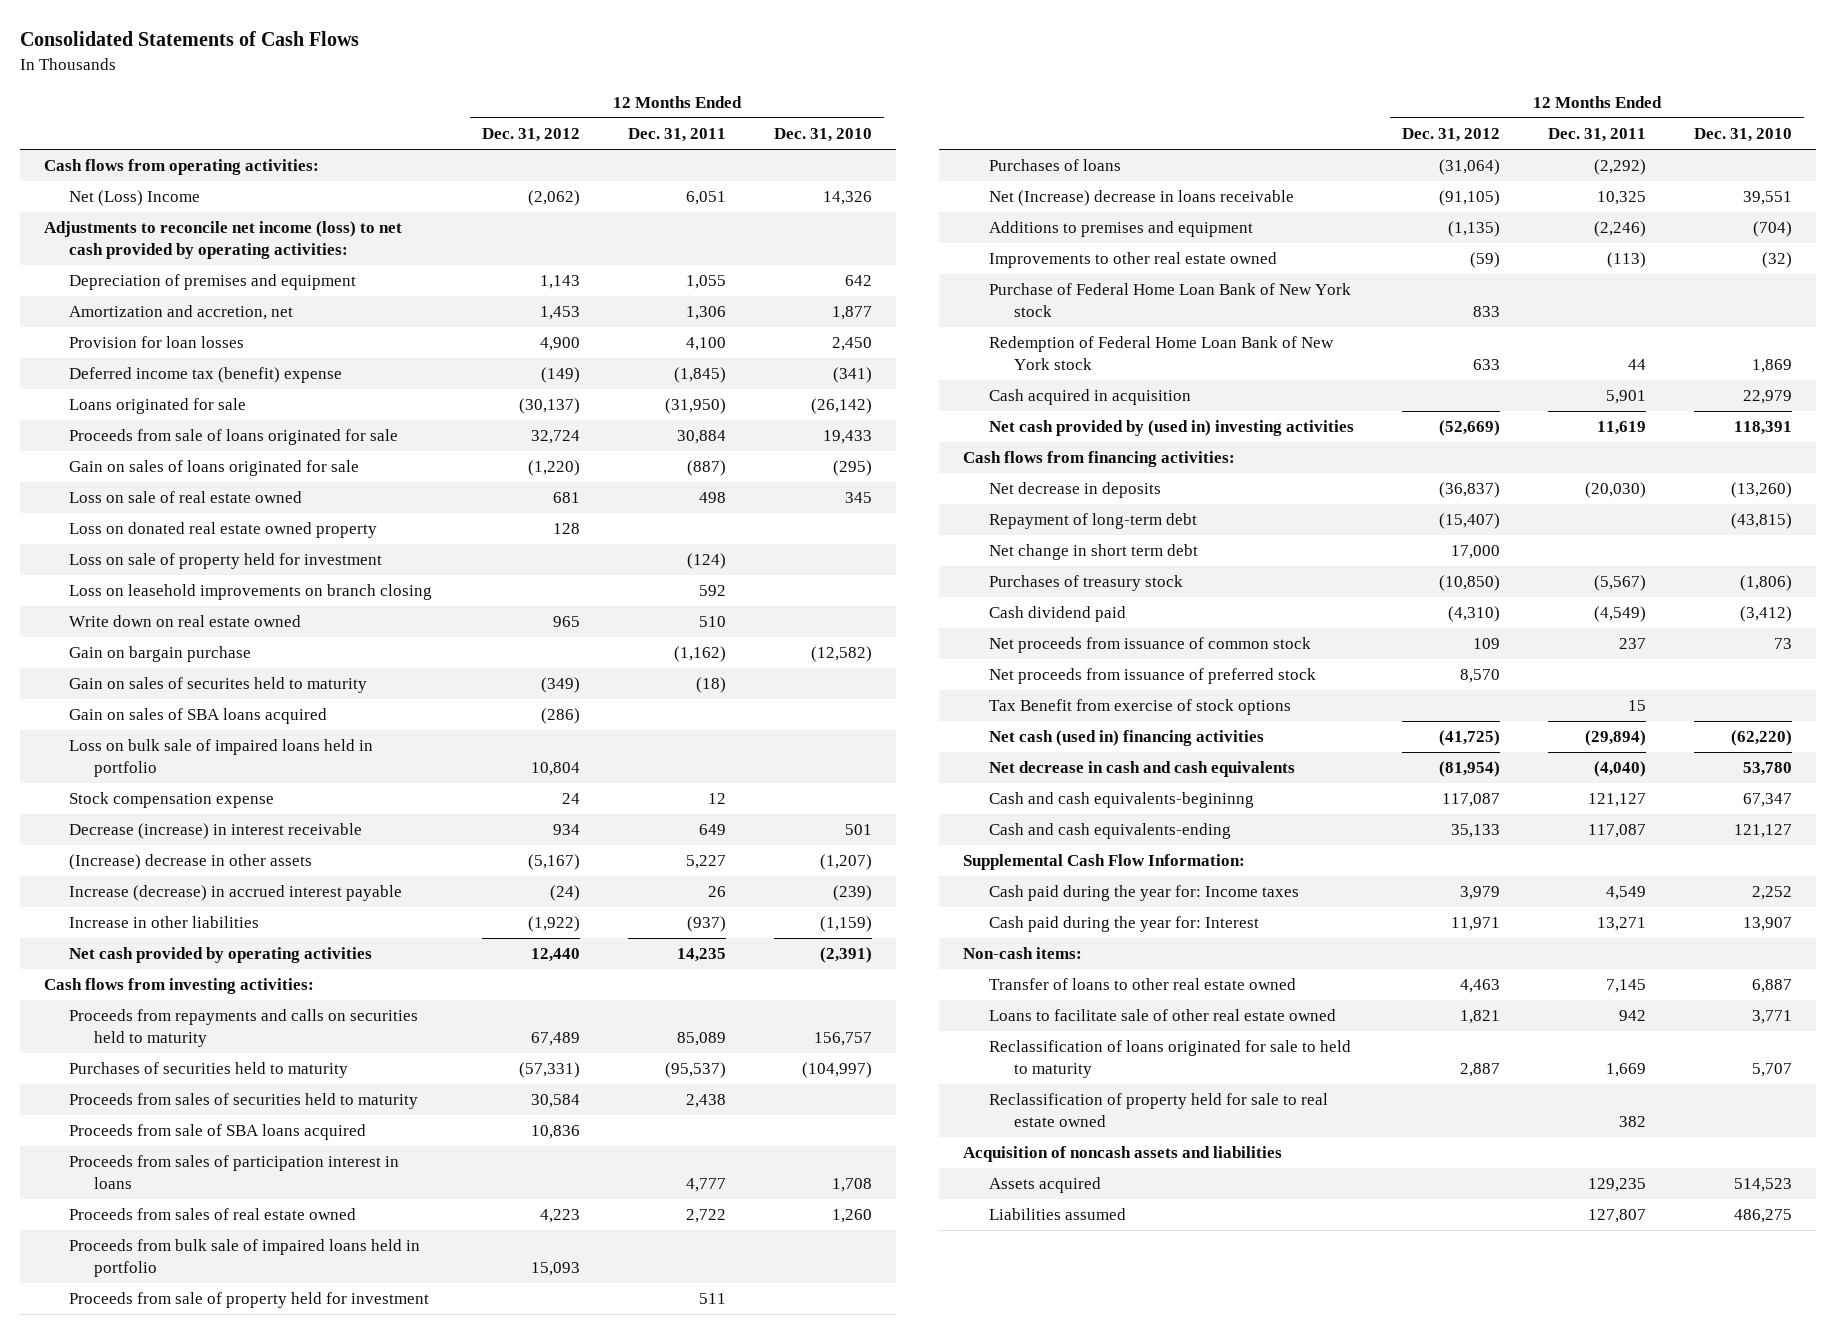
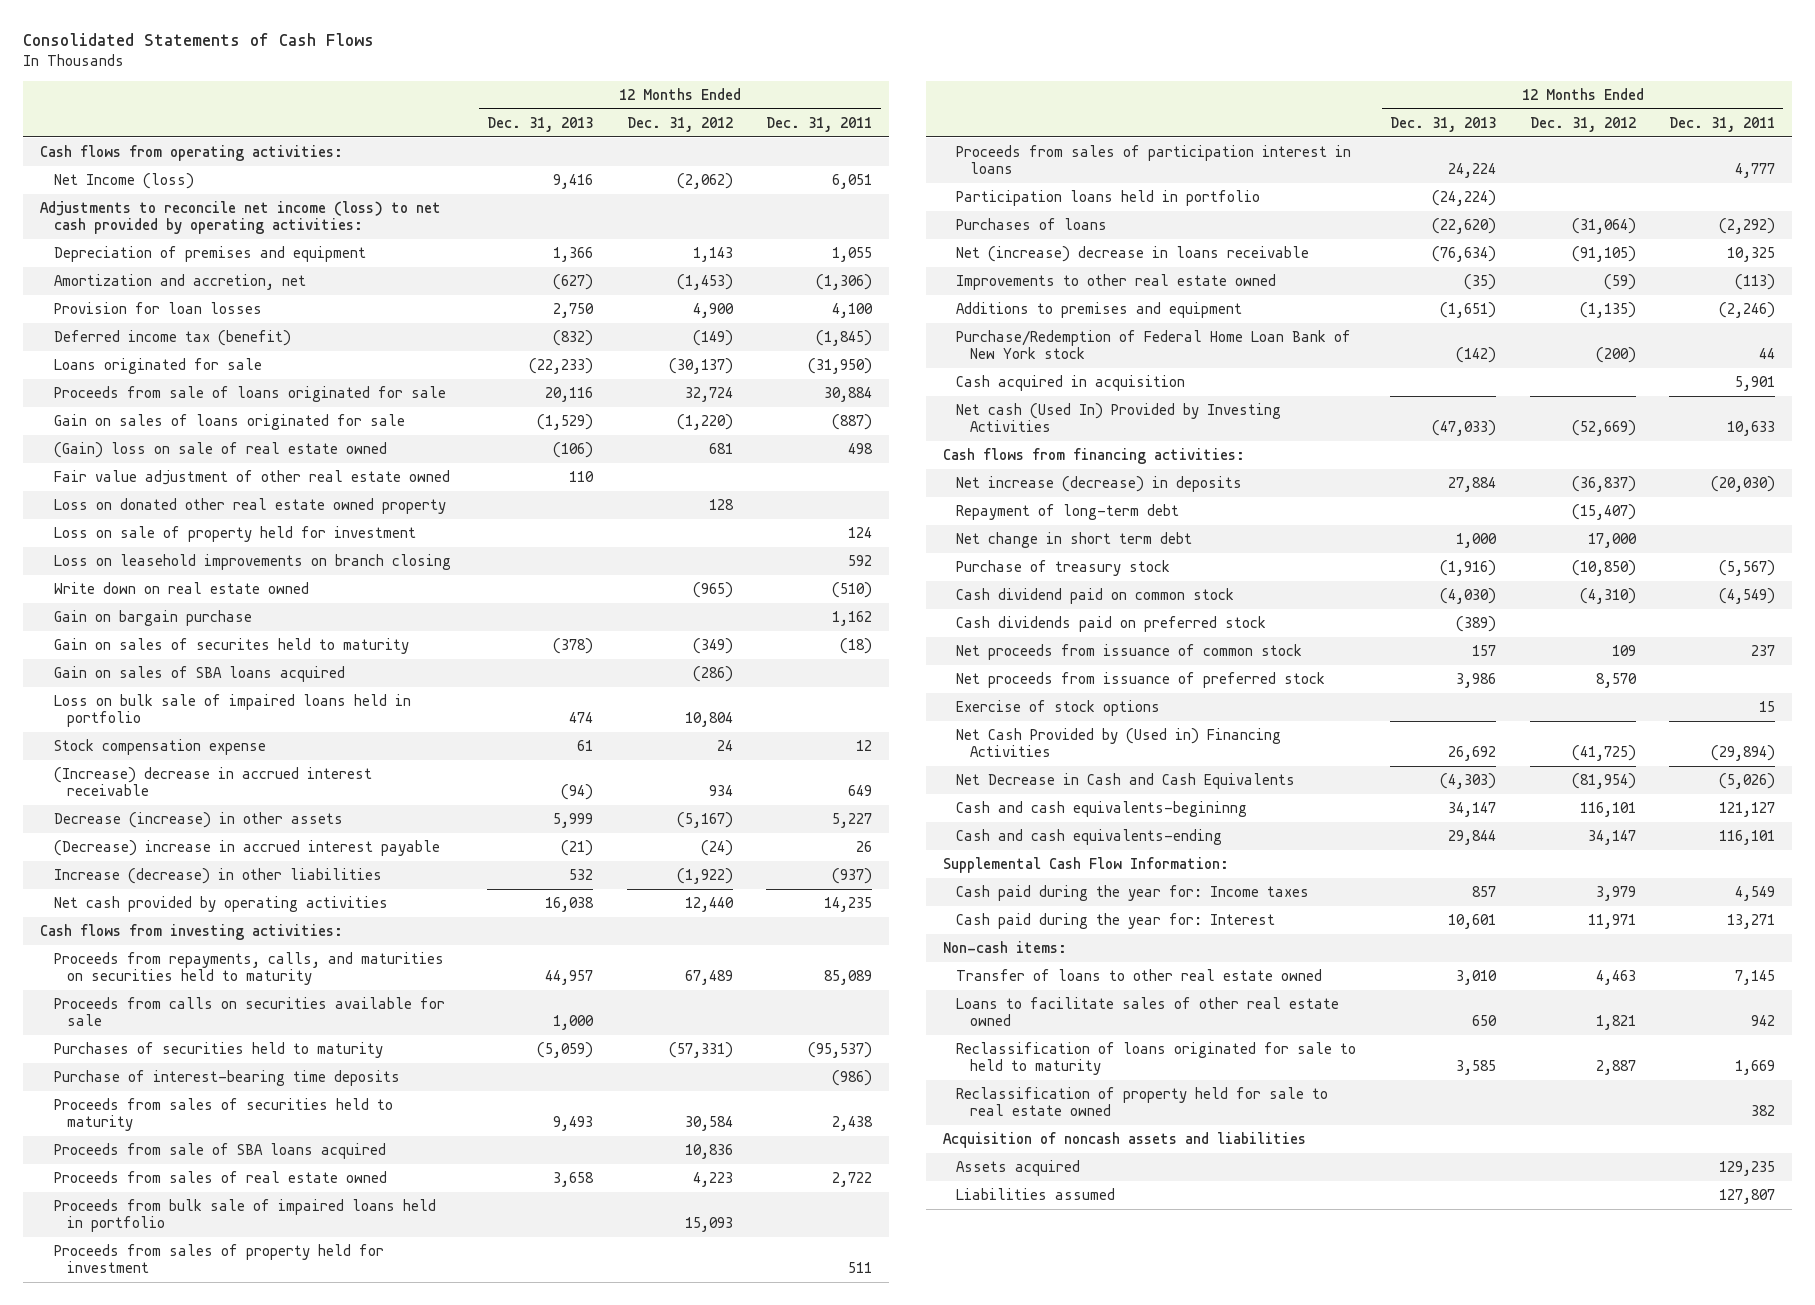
- | 12 Months Ended Dec. 31, 2012 | 12 Months Ended Dec. 31, 2011 | 12 Months Ended Dec. 31, 2010
+ | 12 Months Ended Dec. 31, 2013 | 12 Months Ended Dec. 31, 2012 | 12 Months Ended Dec. 31, 2011
- Net (Loss) Income | (2,062) | 6,051 | 14,326
+ Net Income (loss) | 9,416 | (2,062) | 6,051
- Amortization and accretion, net | 1,453 | 1,306 | 1,877
+ Amortization and accretion, net | (627) | (1,453) | (1,306)
- Deferred income tax (benefit) expense | (149) | (1,845) | (341)
+ Deferred income tax (benefit) | (832) | (149) | (1,845)
- Loss on sale of real estate owned | 681 | 498 | 345
- Loss on donated real estate owned property | 128 | |
- Loss on sale of property held for investment | | (124) |
+ (Gain) loss on sale of real estate owned | (106) | 681 | 498
+ Fair value adjustment of other real estate owned | 110 | |
+ Loss on donated other real estate owned property | | 128 |
+ Loss on sale of property held for investment | | | 124
- Write down on real estate owned | 965 | 510 |
- Gain on bargain purchase | | (1,162) | (12,582)
+ Write down on real estate owned | | (965) | (510)
+ Gain on bargain purchase | | | 1,162
- Decrease (increase) in interest receivable | 934 | 649 | 501
- (Increase) decrease in other assets | (5,167) | 5,227 | (1,207)
- Increase (decrease) in accrued interest payable | (24) | 26 | (239)
- Increase in other liabilities | (1,922) | (937) | (1,159)
+ (Increase) decrease in accrued interest receivable | (94) | 934 | 649
+ Decrease (increase) in other assets | 5,999 | (5,167) | 5,227
+ (Decrease) increase in accrued interest payable | (21) | (24) | 26
+ Increase (decrease) in other liabilities | 532 | (1,922) | (937)
- Proceeds from repayments and calls on securities held to maturity | 67,489 | 85,089 | 156,757
+ Proceeds from repayments, calls, and maturities on securities held to maturity | 44,957 | 67,489 | 85,089
+ Proceeds from calls on securities available for sale | 1,000 | |
+ Purchase of interest-bearing time deposits | | | (986)
- Proceeds from sale of property held for investment | | 511 |
+ Proceeds from sales of property held for investment | | | 511
moved down: Proceeds from sales of participation interest in loans | 24,224 | | 4,777
+ Participation loans held in portfolio | (24,224) | |
- Net (Increase) decrease in loans receivable | (91,105) | 10,325 | 39,551
+ Net (increase) decrease in loans receivable | (76,634) | (91,105) | 10,325
- Purchase of Federal Home Loan Bank of New York stock | 833 | |
- Redemption of Federal Home Loan Bank of New York stock | 633 | 44 | 1,869
moved down: Additions to premises and equipment | (1,651) | (1,135) | (2,246)
+ Purchase/Redemption of Federal Home Loan Bank of New York stock | (142) | (200) | 44
- Net cash provided by (used in) investing activities | (52,669) | 11,619 | 118,391
+ Net cash (Used In) Provided by Investing Activities | (47,033) | (52,669) | 10,633
- Net decrease in deposits | (36,837) | (20,030) | (13,260)
+ Net increase (decrease) in deposits | 27,884 | (36,837) | (20,030)
- Purchases of treasury stock | (10,850) | (5,567) | (1,806)
- Cash dividend paid | (4,310) | (4,549) | (3,412)
+ Purchase of treasury stock | (1,916) | (10,850) | (5,567)
+ Cash dividend paid on common stock | (4,030) | (4,310) | (4,549)
+ Cash dividends paid on preferred stock | (389) | |
- Tax Benefit from exercise of stock options | | 15 |
- Net cash (used in) financing activities | (41,725) | (29,894) | (62,220)
- Net decrease in cash and cash equivalents | (81,954) | (4,040) | 53,780
- Cash and cash equivalents-begininng | 117,087 | 121,127 | 67,347
- Cash and cash equivalents-ending | 35,133 | 117,087 | 121,127
+ Exercise of stock options | | | 15
+ Net Cash Provided by (Used in) Financing Activities | 26,692 | (41,725) | (29,894)
+ Net Decrease in Cash and Cash Equivalents | (4,303) | (81,954) | (5,026)
+ Cash and cash equivalents-begininng | 34,147 | 116,101 | 121,127
+ Cash and cash equivalents-ending | 29,844 | 34,147 | 116,101
- Loans to facilitate sale of other real estate owned | 1,821 | 942 | 3,771
+ Loans to facilitate sales of other real estate owned | 650 | 1,821 | 942

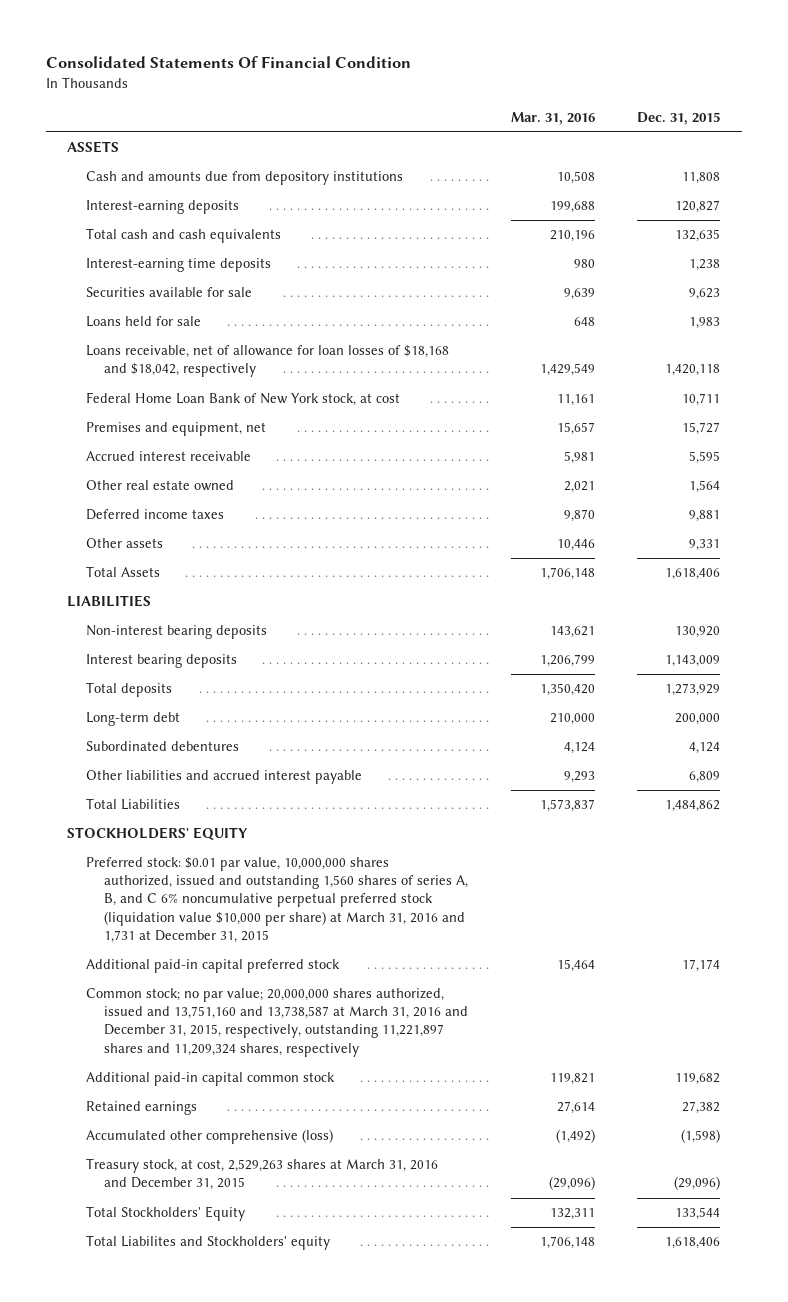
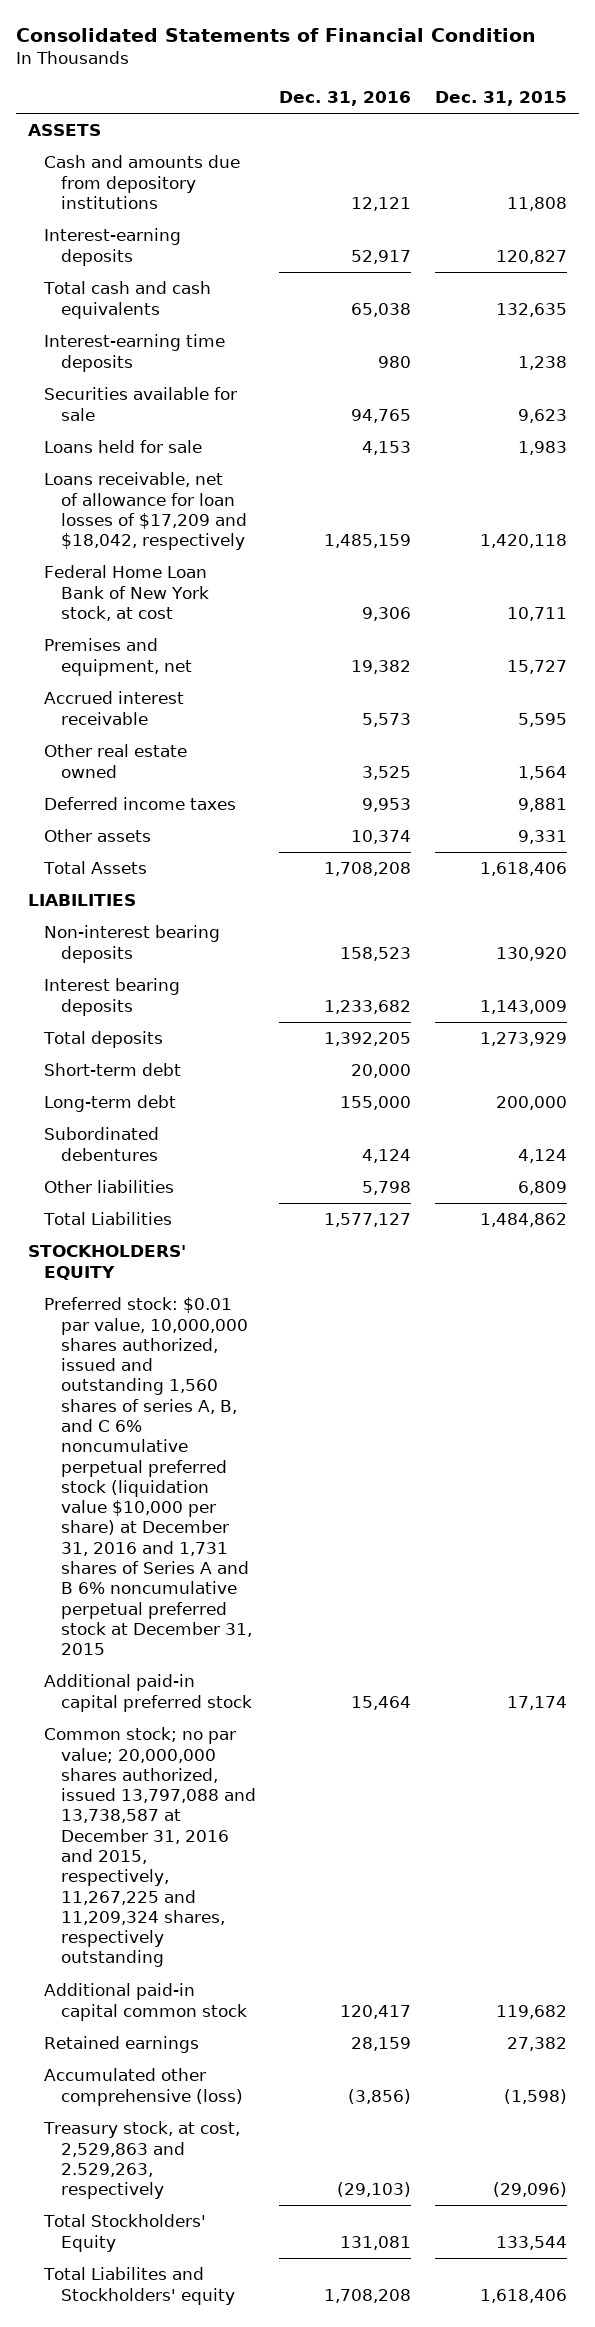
- Consolidated Statements Of Financial Condition
+ Consolidated Statements of Financial Condition
- | Mar. 31, 2016 | Dec. 31, 2015
+ | Dec. 31, 2016 | Dec. 31, 2015
- Loans receivable, net of allowance for loan losses of $18,168 and $18,042, respectively | 1,429,549 | 1,420,118
+ Loans receivable, net of allowance for loan losses of $17,209 and $18,042, respectively | 1,485,159 | 1,420,118
+ Short-term debt | 20,000 |
- Other liabilities and accrued interest payable | 9,293 | 6,809
+ Other liabilities | 5,798 | 6,809
- Preferred stock: $0.01 par value, 10,000,000 shares authorized, issued and outstanding 1,560 shares of series A, B, and C 6% noncumulative perpetual preferred stock (liquidation value $10,000 per share) at March 31, 2016 and 1,731 at December 31, 2015
+ Preferred stock: $0.01 par value, 10,000,000 shares authorized, issued and outstanding 1,560 shares of series A, B, and C 6% noncumulative perpetual preferred stock (liquidation value $10,000 per share) at December 31, 2016 and 1,731 shares of Series A and B 6% noncumulative perpetual preferred stock at December 31, 2015
- Common stock; no par value; 20,000,000 shares authorized, issued and 13,751,160 and 13,738,587 at March 31, 2016 and December 31, 2015, respectively, outstanding 11,221,897 shares and 11,209,324 shares, respectively
+ Common stock; no par value; 20,000,000 shares authorized, issued 13,797,088 and 13,738,587 at December 31, 2016 and 2015, respectively, 11,267,225 and 11,209,324 shares, respectively outstanding
- Treasury stock, at cost, 2,529,263 shares at March 31, 2016 and December 31, 2015 | (29,096) | (29,096)
+ Treasury stock, at cost, 2,529,863 and 2.529,263, respectively | (29,103) | (29,096)

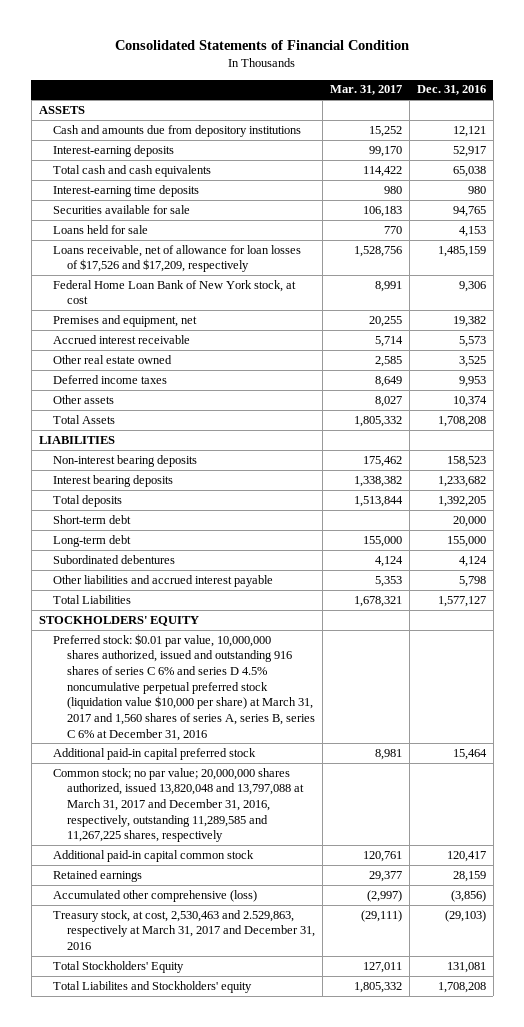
- | Dec. 31, 2016 | Dec. 31, 2015
+ | Mar. 31, 2017 | Dec. 31, 2016
- Loans receivable, net of allowance for loan losses of $17,209 and $18,042, respectively | 1,485,159 | 1,420,118
+ Loans receivable, net of allowance for loan losses of $17,526 and $17,209, respectively | 1,528,756 | 1,485,159
- Other liabilities | 5,798 | 6,809
+ Other liabilities and accrued interest payable | 5,353 | 5,798
- Preferred stock: $0.01 par value, 10,000,000 shares authorized, issued and outstanding 1,560 shares of series A, B, and C 6% noncumulative perpetual preferred stock (liquidation value $10,000 per share) at December 31, 2016 and 1,731 shares of Series A and B 6% noncumulative perpetual preferred stock at December 31, 2015
+ Preferred stock: $0.01 par value, 10,000,000 shares authorized, issued and outstanding 916 shares of series C 6% and series D 4.5% noncumulative perpetual preferred stock (liquidation value $10,000 per share) at March 31, 2017 and 1,560 shares of series A, series B, series C 6% at December 31, 2016
- Common stock; no par value; 20,000,000 shares authorized, issued 13,797,088 and 13,738,587 at December 31, 2016 and 2015, respectively, 11,267,225 and 11,209,324 shares, respectively outstanding
+ Common stock; no par value; 20,000,000 shares authorized, issued 13,820,048 and 13,797,088 at March 31, 2017 and December 31, 2016, respectively, outstanding 11,289,585 and 11,267,225 shares, respectively
- Treasury stock, at cost, 2,529,863 and 2.529,263, respectively | (29,103) | (29,096)
+ Treasury stock, at cost, 2,530,463 and 2.529,863, respectively at March 31, 2017 and December 31, 2016 | (29,111) | (29,103)

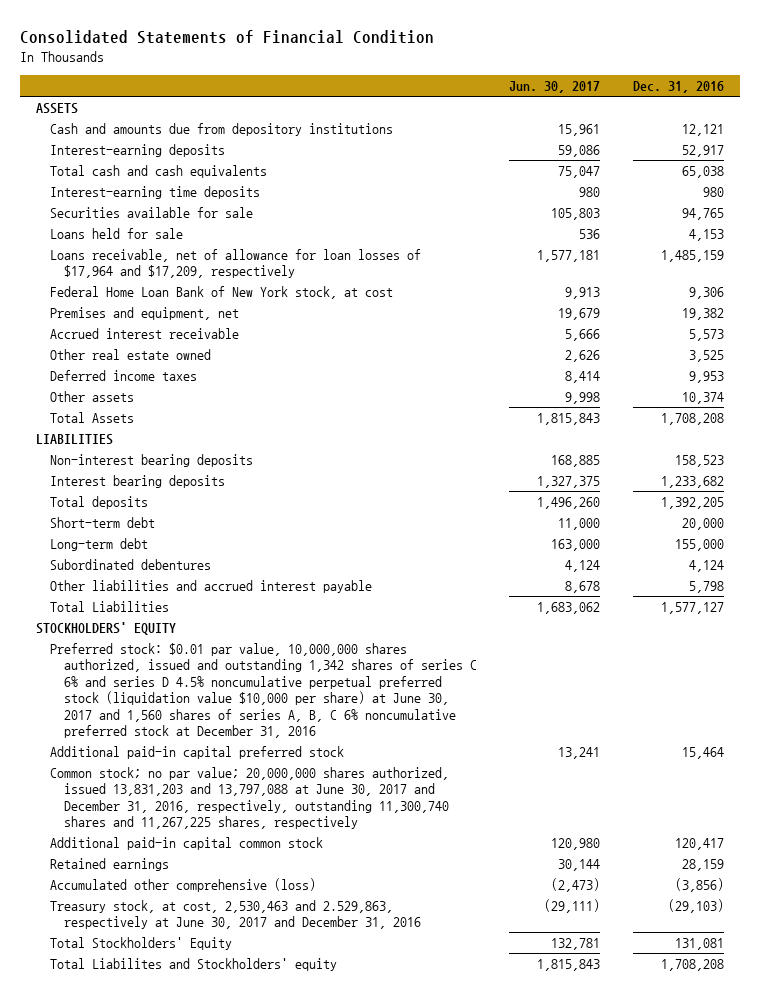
- | Mar. 31, 2017 | Dec. 31, 2016
+ | Jun. 30, 2017 | Dec. 31, 2016
- Loans receivable, net of allowance for loan losses of $17,526 and $17,209, respectively | 1,528,756 | 1,485,159
+ Loans receivable, net of allowance for loan losses of $17,964 and $17,209, respectively | 1,577,181 | 1,485,159
- Preferred stock: $0.01 par value, 10,000,000 shares authorized, issued and outstanding 916 shares of series C 6% and series D 4.5% noncumulative perpetual preferred stock (liquidation value $10,000 per share) at March 31, 2017 and 1,560 shares of series A, series B, series C 6% at December 31, 2016
+ Preferred stock: $0.01 par value, 10,000,000 shares authorized, issued and outstanding 1,342 shares of series C 6% and series D 4.5% noncumulative perpetual preferred stock (liquidation value $10,000 per share) at June 30, 2017 and 1,560 shares of series A, B, C 6% noncumulative preferred stock at December 31, 2016
- Common stock; no par value; 20,000,000 shares authorized, issued 13,820,048 and 13,797,088 at March 31, 2017 and December 31, 2016, respectively, outstanding 11,289,585 and 11,267,225 shares, respectively
+ Common stock; no par value; 20,000,000 shares authorized, issued 13,831,203 and 13,797,088 at June 30, 2017 and December 31, 2016, respectively, outstanding 11,300,740 shares and 11,267,225 shares, respectively
- Treasury stock, at cost, 2,530,463 and 2.529,863, respectively at March 31, 2017 and December 31, 2016 | (29,111) | (29,103)
+ Treasury stock, at cost, 2,530,463 and 2.529,863, respectively at June 30, 2017 and December 31, 2016 | (29,111) | (29,103)

